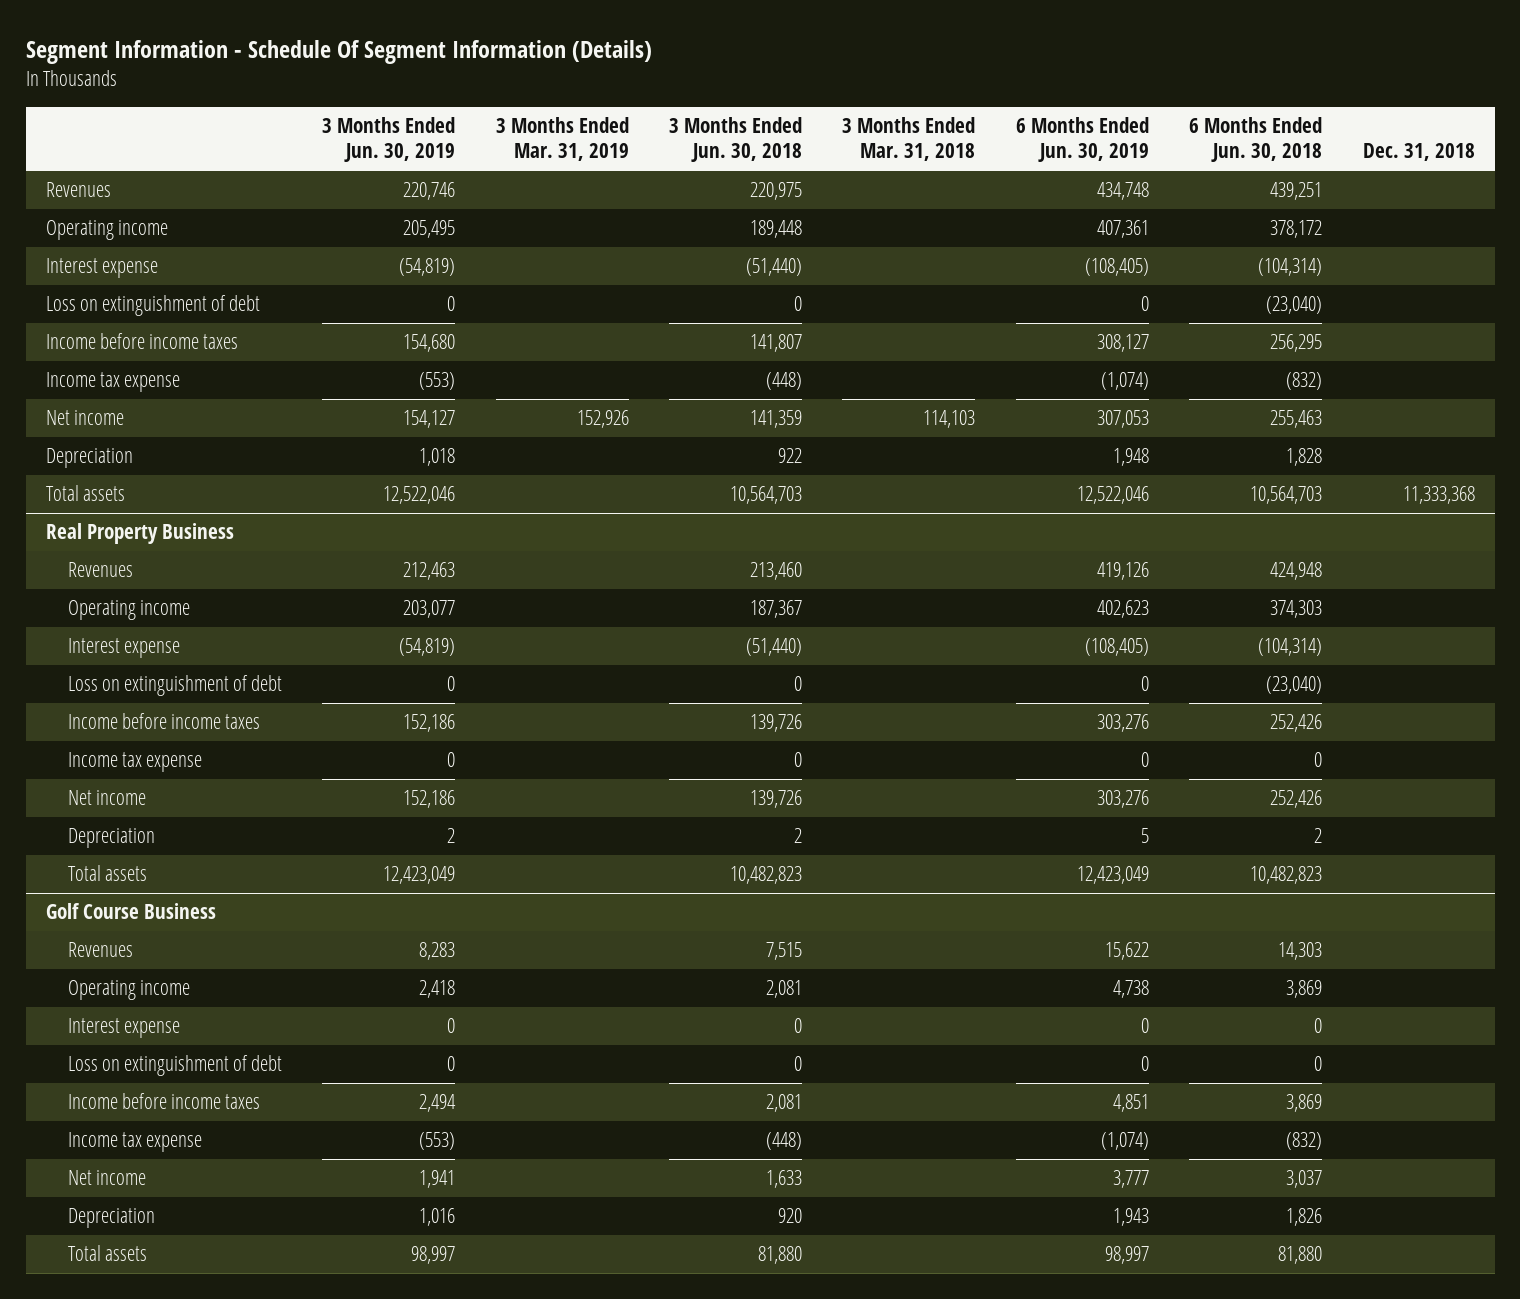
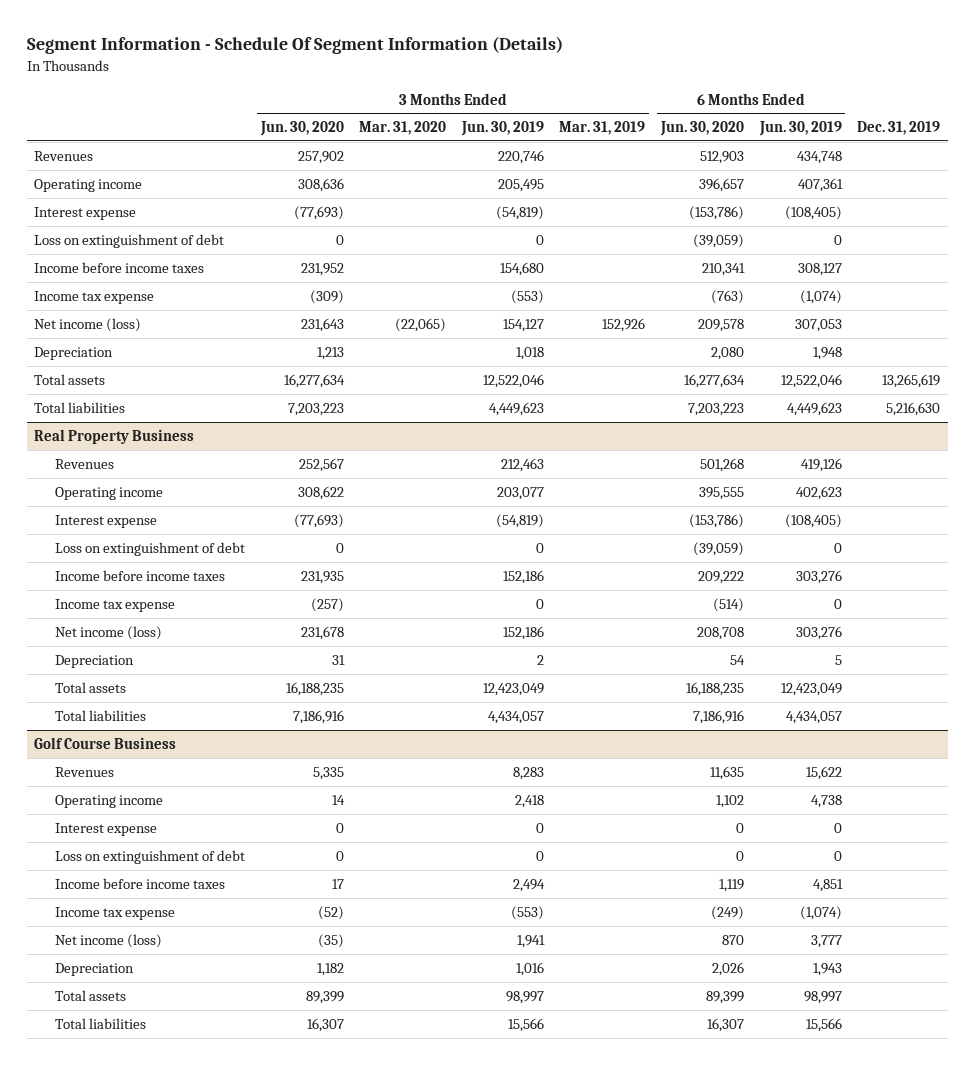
- | 3 Months Ended Jun. 30, 2019 | 3 Months Ended Mar. 31, 2019 | 3 Months Ended Jun. 30, 2018 | 3 Months Ended Mar. 31, 2018 | 6 Months Ended Jun. 30, 2019 | 6 Months Ended Jun. 30, 2018 | Dec. 31, 2018
+ | 3 Months Ended Jun. 30, 2020 | 3 Months Ended Mar. 31, 2020 | 3 Months Ended Jun. 30, 2019 | 3 Months Ended Mar. 31, 2019 | 6 Months Ended Jun. 30, 2020 | 6 Months Ended Jun. 30, 2019 | Dec. 31, 2019
- Net income | 154,127 | 152,926 | 141,359 | 114,103 | 307,053 | 255,463 |
+ Net income (loss) | 231,643 | (22,065) | 154,127 | 152,926 | 209,578 | 307,053 |
+ Total liabilities | 7,203,223 | | 4,449,623 | | 7,203,223 | 4,449,623 | 5,216,630
@ Real Property Business
- Net income | 152,186 | | 139,726 | | 303,276 | 252,426 |
+ Net income (loss) | 231,678 | | 152,186 | | 208,708 | 303,276 |
+ Total liabilities | 7,186,916 | | 4,434,057 | | 7,186,916 | 4,434,057 |
@ Golf Course Business
- Net income | 1,941 | | 1,633 | | 3,777 | 3,037 |
+ Net income (loss) | (35) | | 1,941 | | 870 | 3,777 |
+ Total liabilities | 16,307 | | 15,566 | | 16,307 | 15,566 |

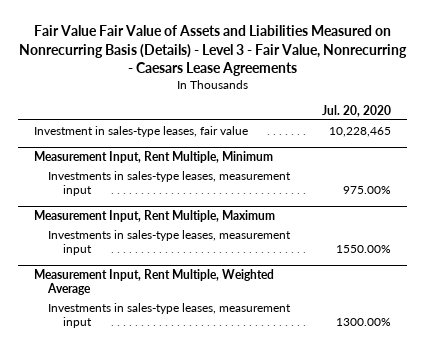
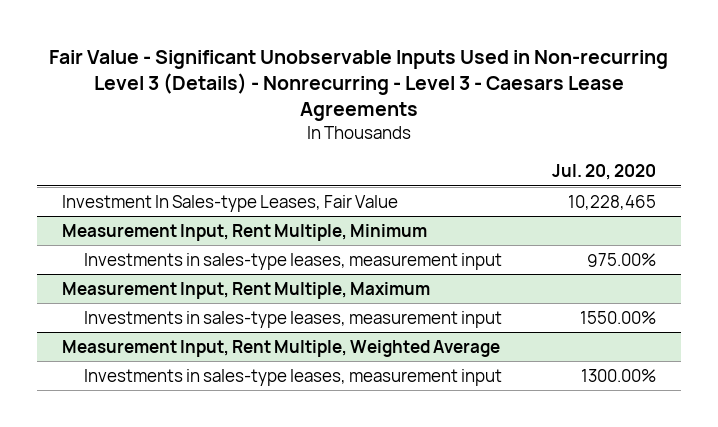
- Fair Value Fair Value of Assets and Liabilities Measured on Nonrecurring Basis (Details) - Level 3 - Fair Value, Nonrecurring - Caesars Lease Agreements
+ Fair Value - Significant Unobservable Inputs Used in Non-recurring Level 3 (Details) - Nonrecurring - Level 3 - Caesars Lease Agreements
- Investment in sales-type leases, fair value | 10,228,465
+ Investment In Sales-type Leases, Fair Value | 10,228,465

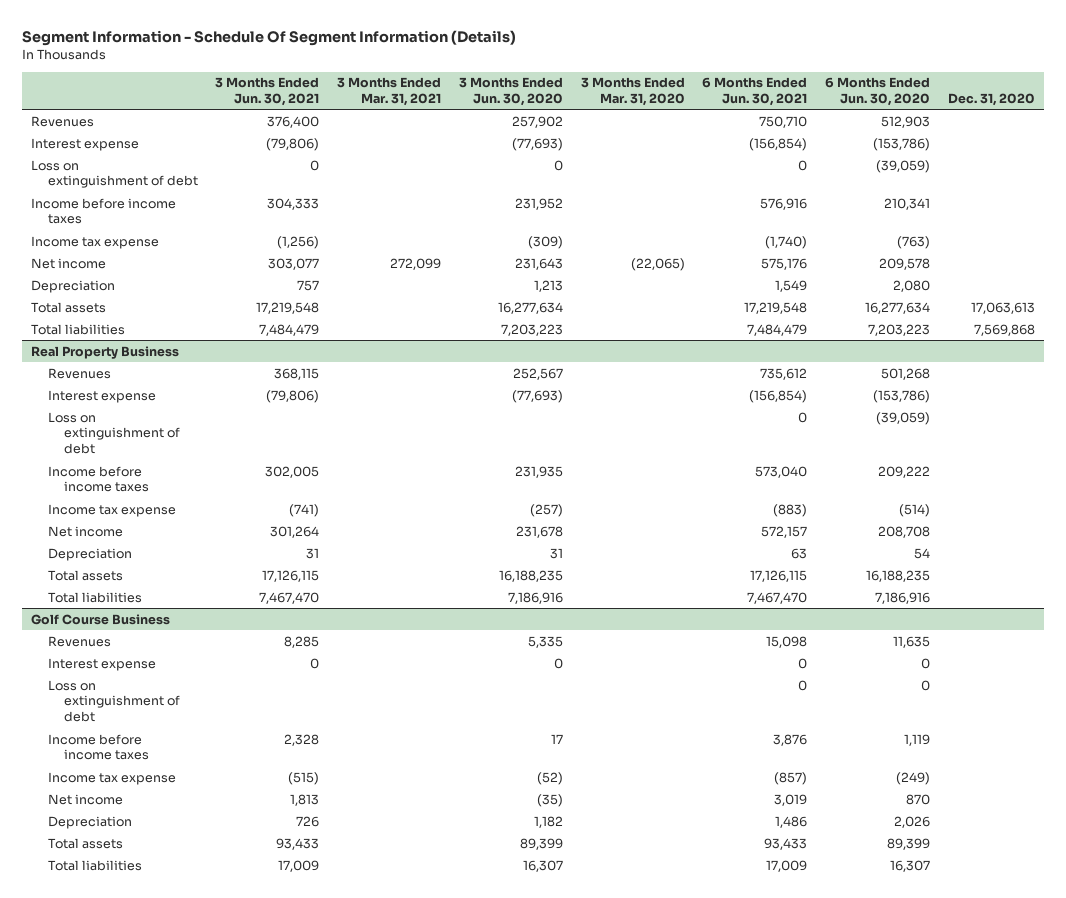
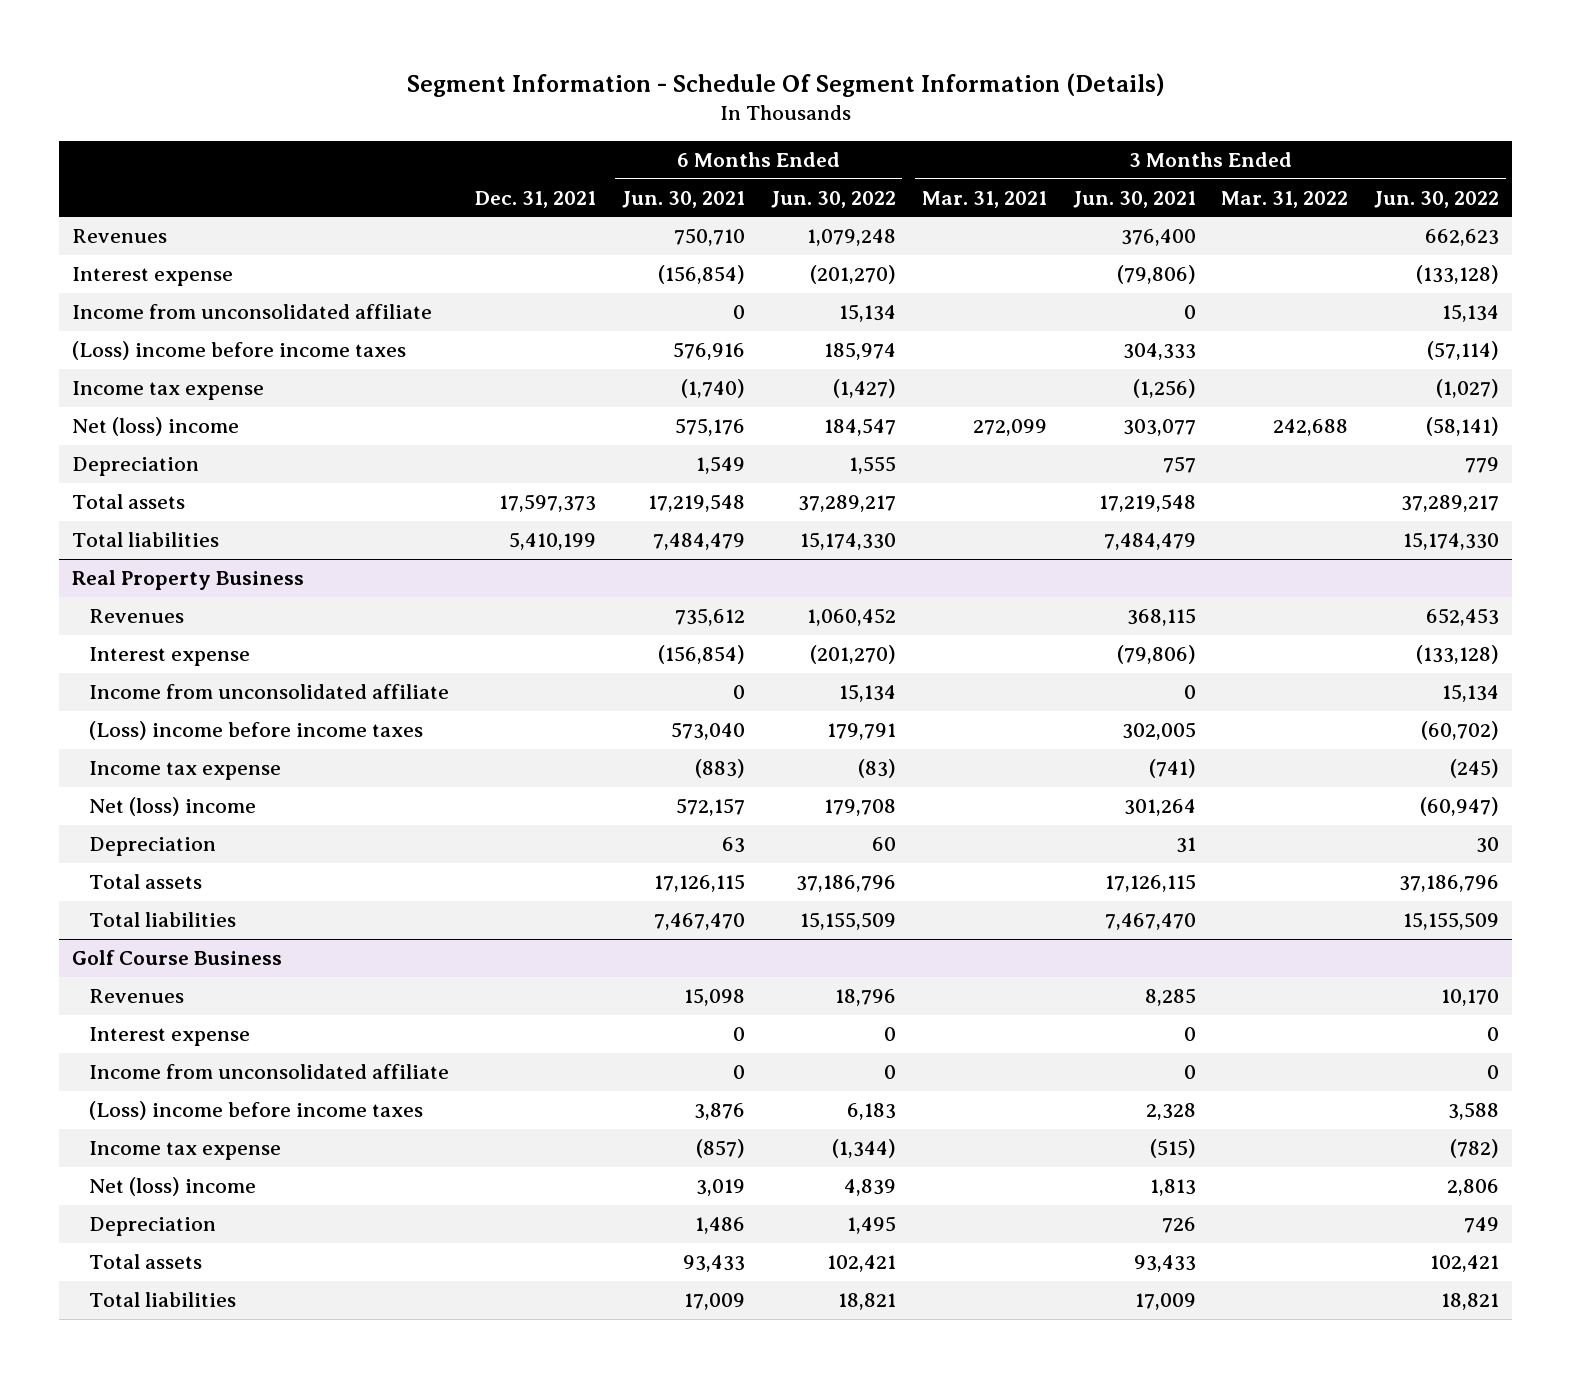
- | 3 Months Ended Jun. 30, 2021 | 3 Months Ended Mar. 31, 2021 | 3 Months Ended Jun. 30, 2020 | 3 Months Ended Mar. 31, 2020 | 6 Months Ended Jun. 30, 2021 | 6 Months Ended Jun. 30, 2020 | Dec. 31, 2020
+ | Dec. 31, 2021 | 6 Months Ended Jun. 30, 2021 | 6 Months Ended Jun. 30, 2022 | 3 Months Ended Mar. 31, 2021 | 3 Months Ended Jun. 30, 2021 | 3 Months Ended Mar. 31, 2022 | 3 Months Ended Jun. 30, 2022
- Loss on extinguishment of debt | 0 | | 0 | | 0 | (39,059) |
- Income before income taxes | 304,333 | | 231,952 | | 576,916 | 210,341 |
+ Income from unconsolidated affiliate | | 0 | 15,134 | | 0 | | 15,134
+ (Loss) income before income taxes | | 576,916 | 185,974 | | 304,333 | | (57,114)
- Net income | 303,077 | 272,099 | 231,643 | (22,065) | 575,176 | 209,578 |
+ Net (loss) income | | 575,176 | 184,547 | 272,099 | 303,077 | 242,688 | (58,141)
@ Real Property Business
- Loss on extinguishment of debt | | | | | 0 | (39,059) |
- Income before income taxes | 302,005 | | 231,935 | | 573,040 | 209,222 |
+ Income from unconsolidated affiliate | | 0 | 15,134 | | 0 | | 15,134
+ (Loss) income before income taxes | | 573,040 | 179,791 | | 302,005 | | (60,702)
- Net income | 301,264 | | 231,678 | | 572,157 | 208,708 |
+ Net (loss) income | | 572,157 | 179,708 | | 301,264 | | (60,947)
@ Golf Course Business
- Loss on extinguishment of debt | | | | | 0 | 0 |
- Income before income taxes | 2,328 | | 17 | | 3,876 | 1,119 |
+ Income from unconsolidated affiliate | | 0 | 0 | | 0 | | 0
+ (Loss) income before income taxes | | 3,876 | 6,183 | | 2,328 | | 3,588
- Net income | 1,813 | | (35) | | 3,019 | 870 |
+ Net (loss) income | | 3,019 | 4,839 | | 1,813 | | 2,806

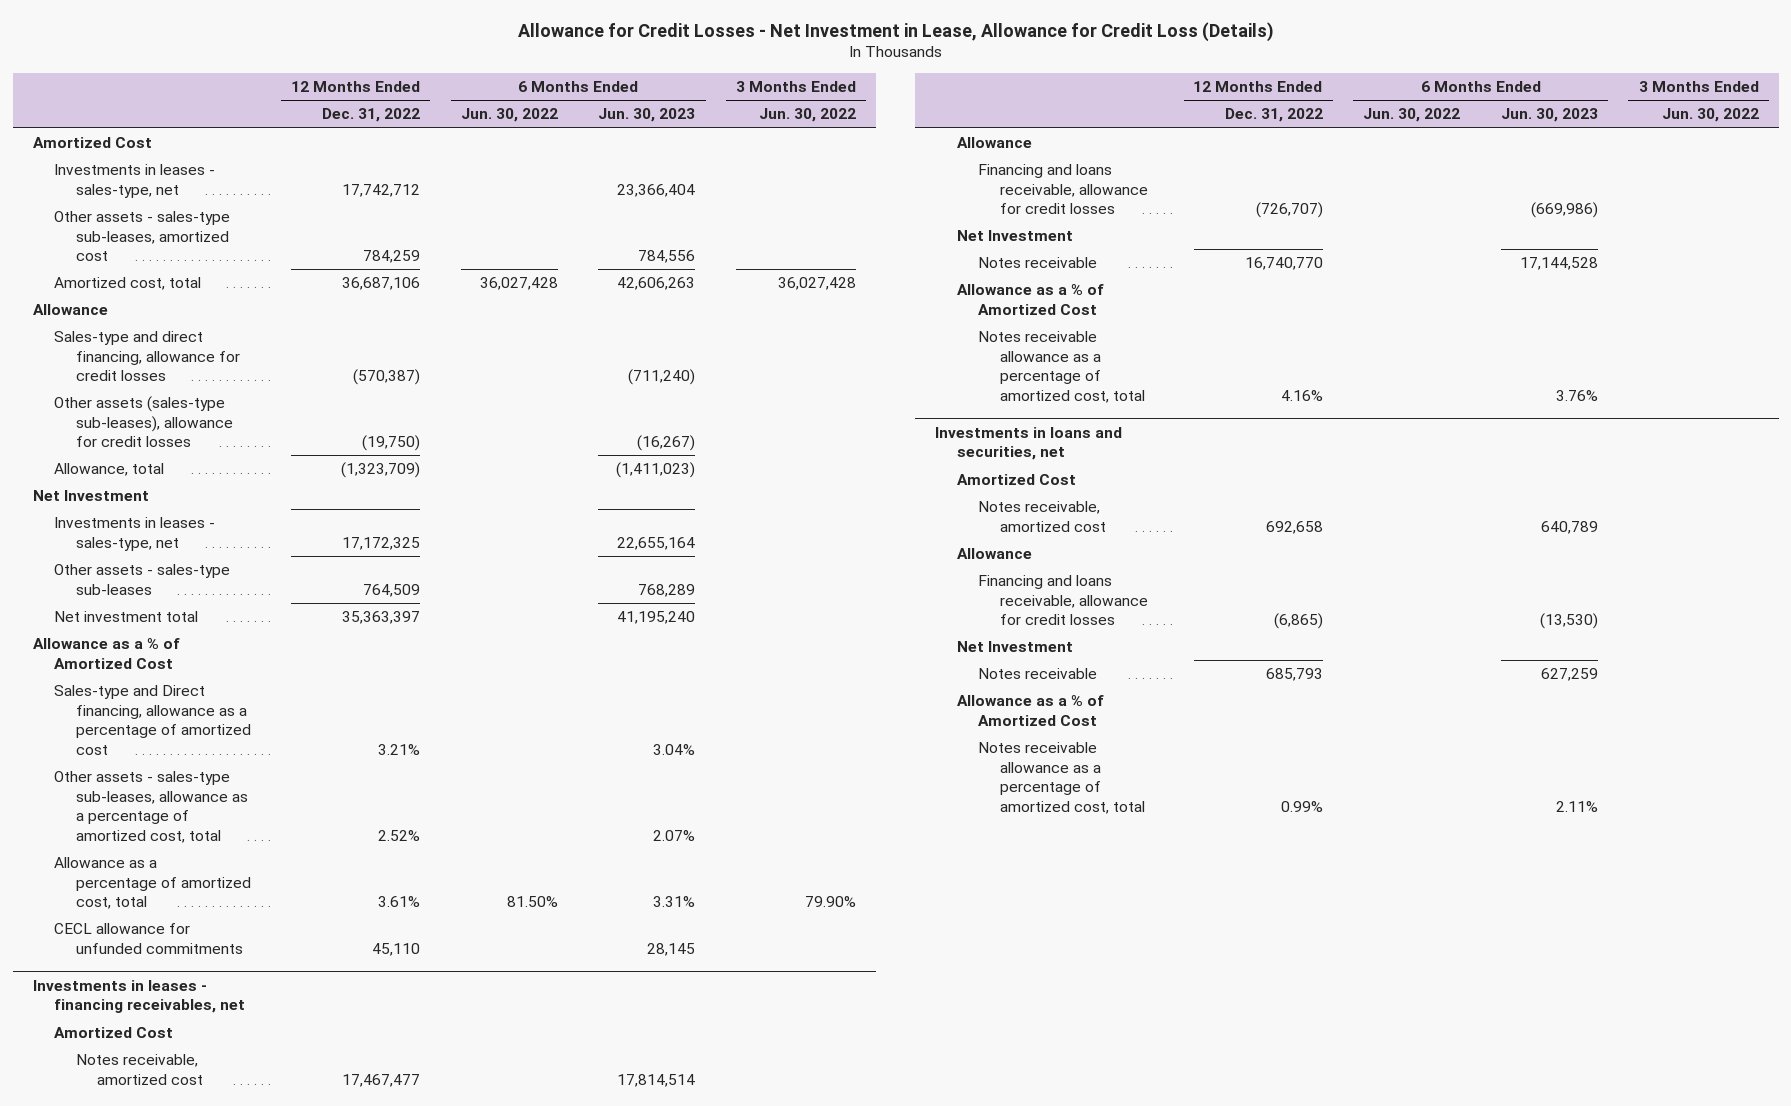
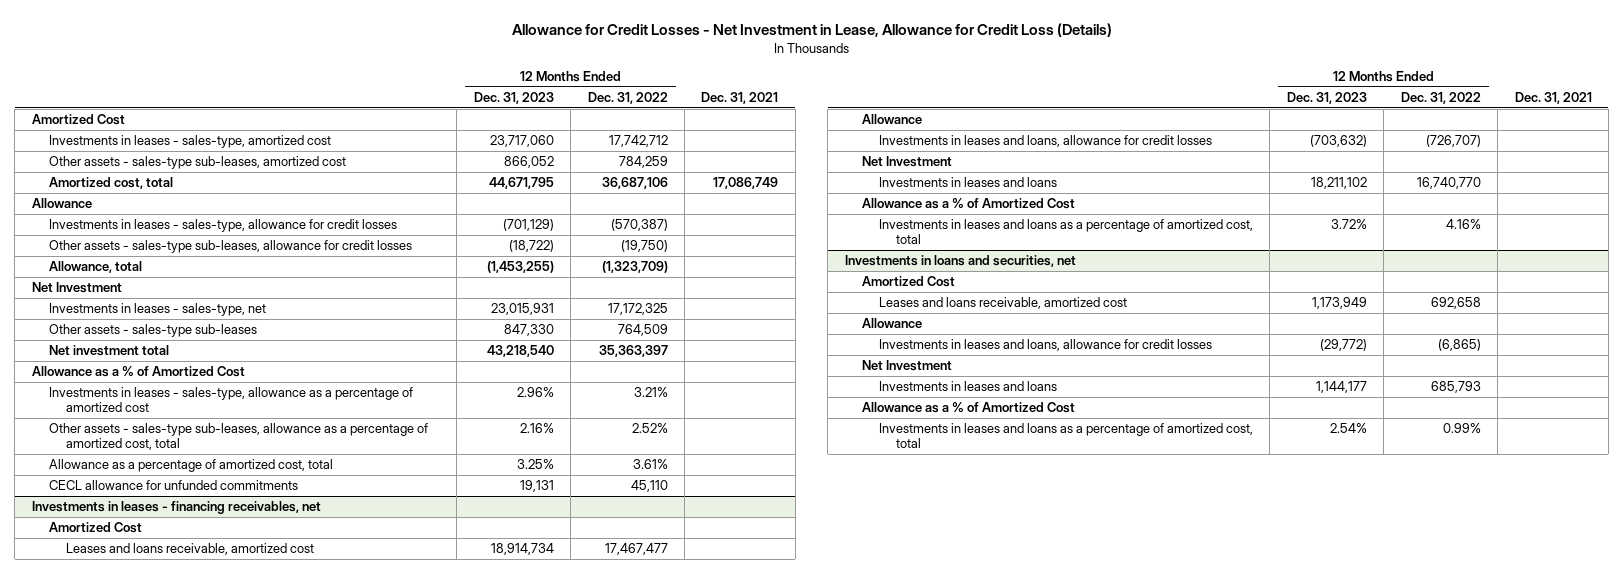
- | 12 Months Ended Dec. 31, 2022 | 6 Months Ended Jun. 30, 2022 | 6 Months Ended Jun. 30, 2023 | 3 Months Ended Jun. 30, 2022
+ | 12 Months Ended Dec. 31, 2023 | 12 Months Ended Dec. 31, 2022 | Dec. 31, 2021
- Investments in leases - sales-type, net | 17,742,712 | | 23,366,404 |
+ Investments in leases - sales-type, amortized cost | 23,717,060 | 17,742,712 |
- Sales-type and direct financing, allowance for credit losses | (570,387) | | (711,240) |
- Other assets (sales-type sub-leases), allowance for credit losses | (19,750) | | (16,267) |
+ Investments in leases - sales-type, allowance for credit losses | (701,129) | (570,387) |
+ Other assets - sales-type sub-leases, allowance for credit losses | (18,722) | (19,750) |
- Sales-type and Direct financing, allowance as a percentage of amortized cost | 3.21% | | 3.04% |
+ Investments in leases - sales-type, allowance as a percentage of amortized cost | 2.96% | 3.21% |
@ Investments in leases - financing receivables, net
- Notes receivable, amortized cost | 17,467,477 | | 17,814,514 |
+ Leases and loans receivable, amortized cost | 18,914,734 | 17,467,477 |
- Financing and loans receivable, allowance for credit losses | (726,707) | | (669,986) |
+ Investments in leases and loans, allowance for credit losses | (703,632) | (726,707) |
- Notes receivable | 16,740,770 | | 17,144,528 |
+ Investments in leases and loans | 18,211,102 | 16,740,770 |
- Notes receivable allowance as a percentage of amortized cost, total | 4.16% | | 3.76% |
+ Investments in leases and loans as a percentage of amortized cost, total | 3.72% | 4.16% |
@ Investments in loans and securities, net
- Notes receivable, amortized cost | 692,658 | | 640,789 |
+ Leases and loans receivable, amortized cost | 1,173,949 | 692,658 |
- Financing and loans receivable, allowance for credit losses | (6,865) | | (13,530) |
+ Investments in leases and loans, allowance for credit losses | (29,772) | (6,865) |
- Notes receivable | 685,793 | | 627,259 |
+ Investments in leases and loans | 1,144,177 | 685,793 |
- Notes receivable allowance as a percentage of amortized cost, total | 0.99% | | 2.11% |
+ Investments in leases and loans as a percentage of amortized cost, total | 2.54% | 0.99% |

